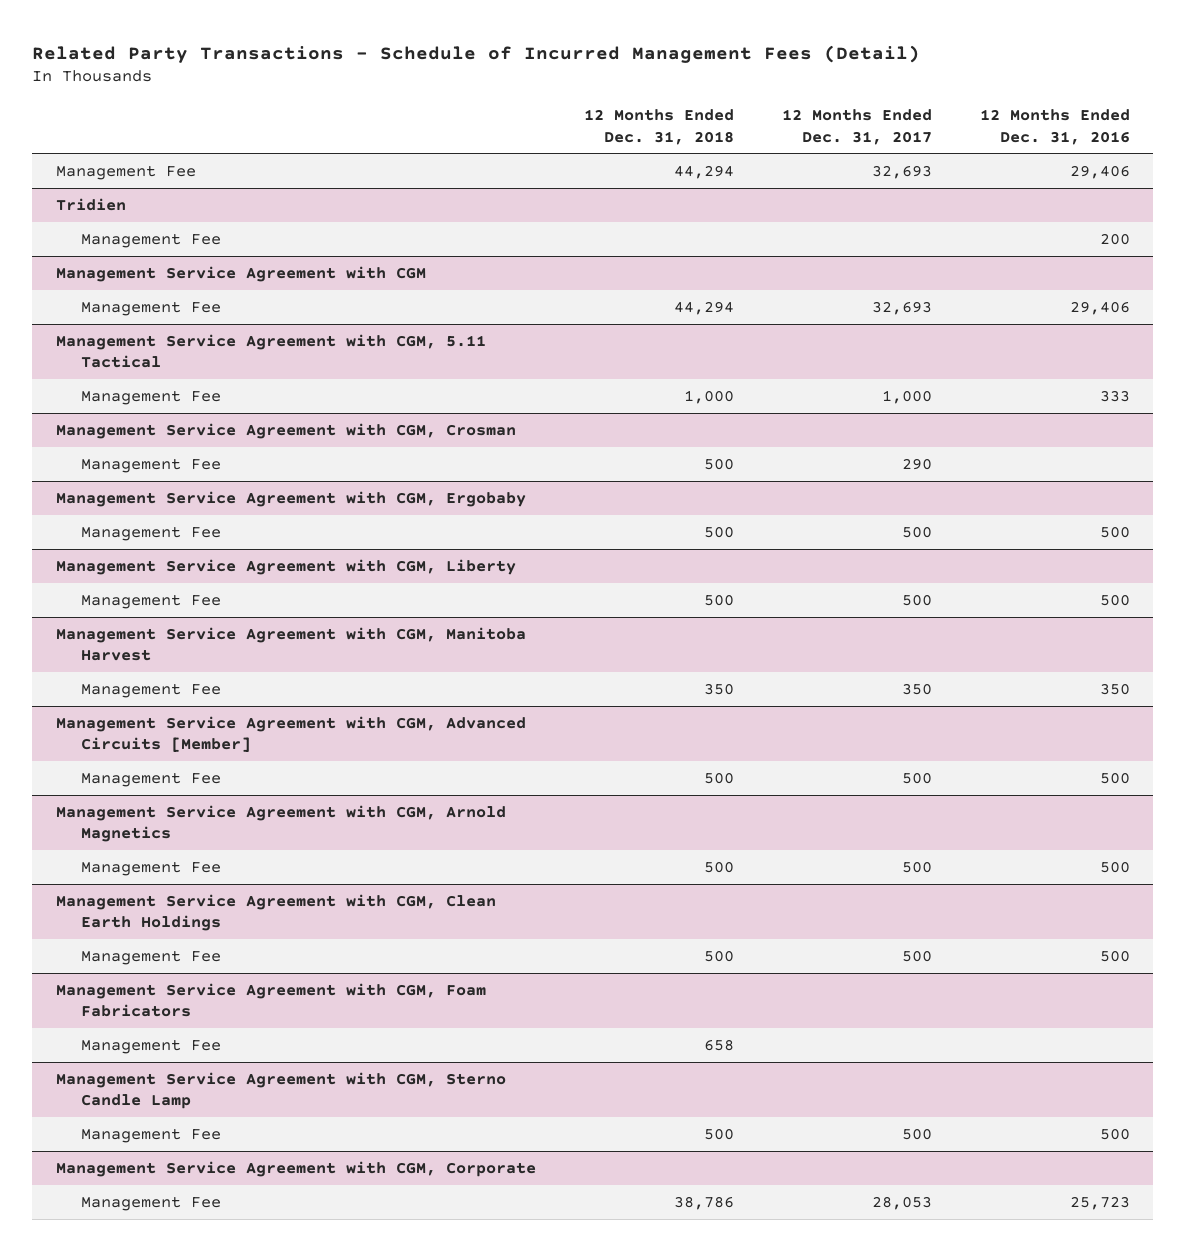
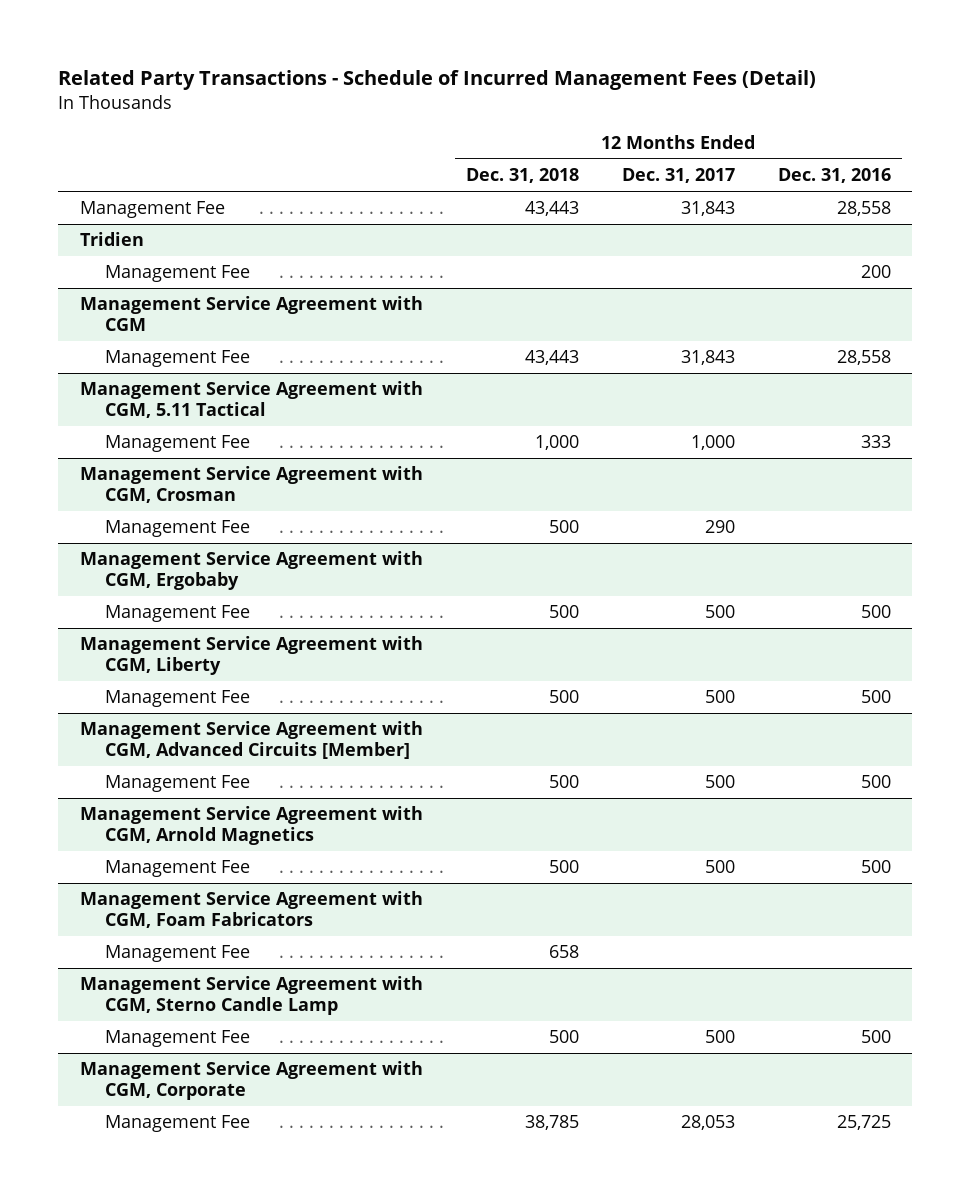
- Management Fee | 44,294 | 32,693 | 29,406
+ Management Fee | 43,443 | 31,843 | 28,558
@ Management Service Agreement with CGM
- Management Fee | 44,294 | 32,693 | 29,406
+ Management Fee | 43,443 | 31,843 | 28,558
- Management Service Agreement with CGM, Manitoba Harvest
- Management Fee | 350 | 350 | 350
- Management Service Agreement with CGM, Clean Earth Holdings
- Management Fee | 500 | 500 | 500
@ Management Service Agreement with CGM, Corporate
- Management Fee | 38,786 | 28,053 | 25,723
+ Management Fee | 38,785 | 28,053 | 25,725

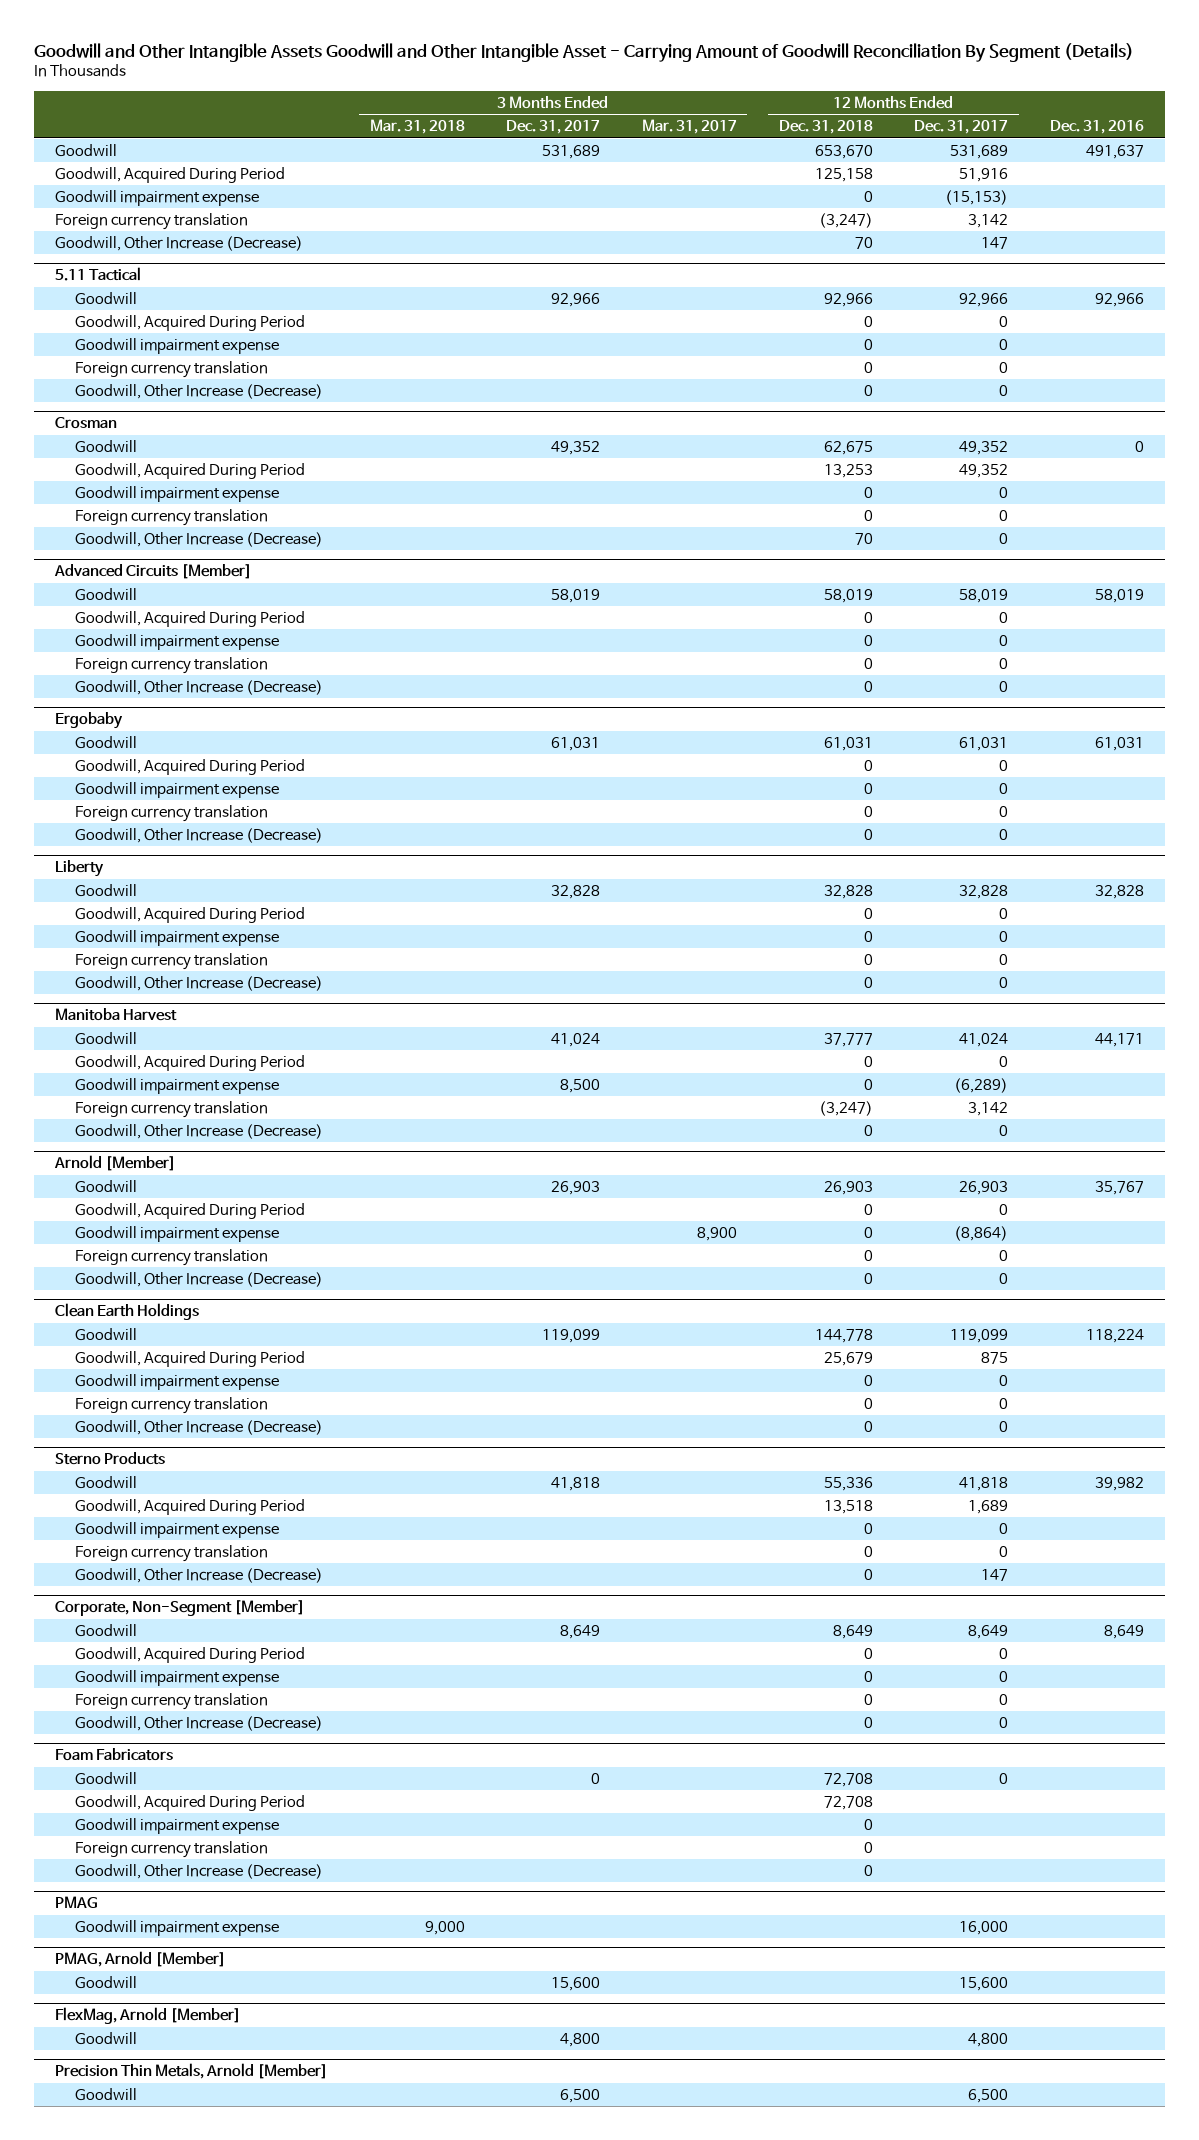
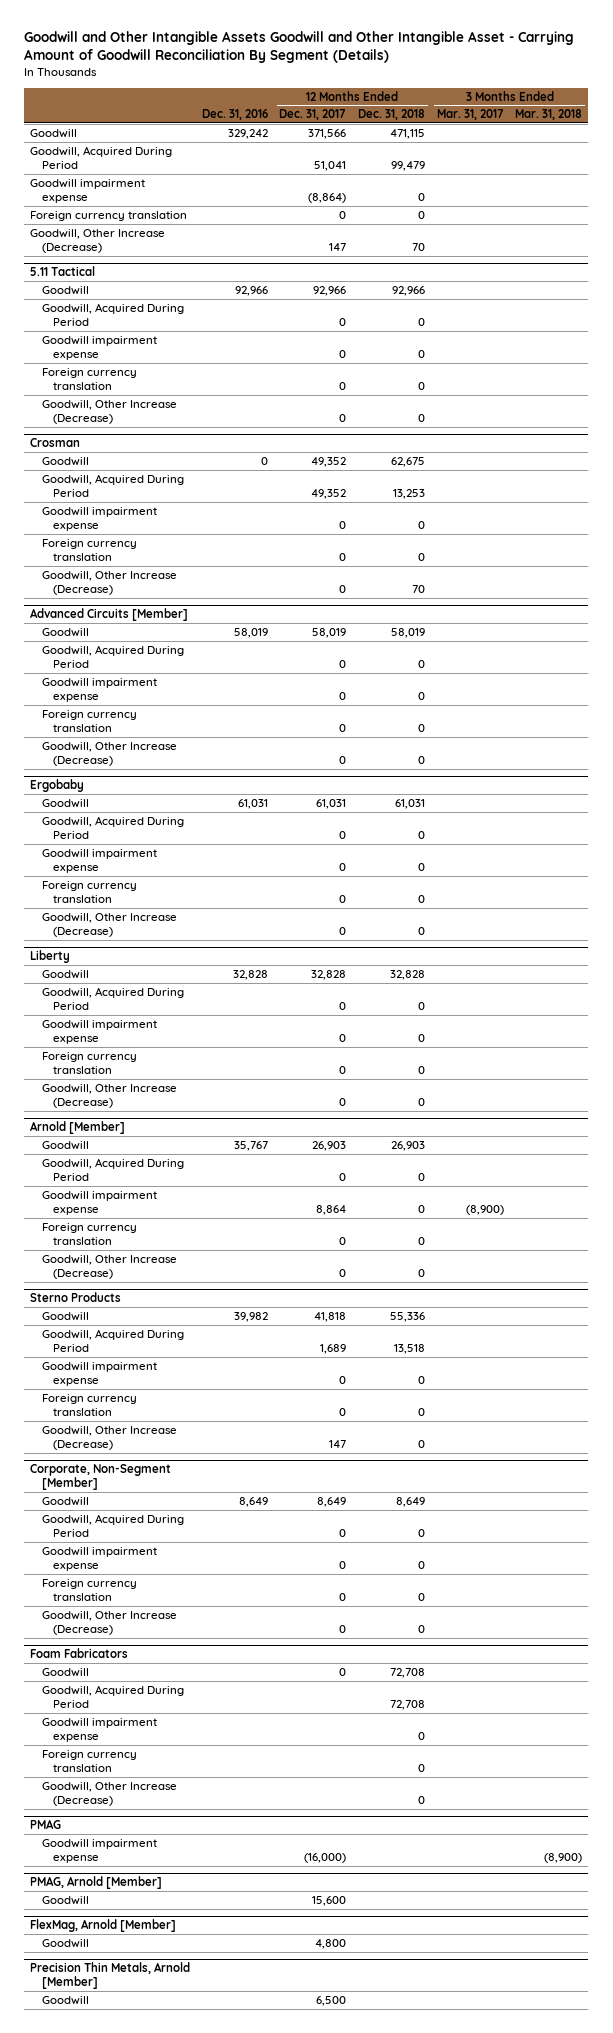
- | 3 Months Ended Mar. 31, 2018 | 3 Months Ended Dec. 31, 2017 | 3 Months Ended Mar. 31, 2017 | 12 Months Ended Dec. 31, 2018 | 12 Months Ended Dec. 31, 2017 | Dec. 31, 2016
+ | Dec. 31, 2016 | 12 Months Ended Dec. 31, 2017 | 12 Months Ended Dec. 31, 2018 | 3 Months Ended Mar. 31, 2017 | 3 Months Ended Mar. 31, 2018
- Goodwill | | 531,689 | | 653,670 | 531,689 | 491,637
- Goodwill, Acquired During Period | | | | 125,158 | 51,916 |
- Goodwill impairment expense | | | | 0 | (15,153) |
- Foreign currency translation | | | | (3,247) | 3,142 |
+ Goodwill | 329,242 | 371,566 | 471,115 | |
+ Goodwill, Acquired During Period | | 51,041 | 99,479 | |
+ Goodwill impairment expense | | (8,864) | 0 | |
+ Foreign currency translation | | 0 | 0 | |
- Manitoba Harvest
- Goodwill | | 41,024 | | 37,777 | 41,024 | 44,171
- Goodwill, Acquired During Period | | | | 0 | 0 |
- Goodwill impairment expense | | 8,500 | | 0 | (6,289) |
- Foreign currency translation | | | | (3,247) | 3,142 |
- Goodwill, Other Increase (Decrease) | | | | 0 | 0 |
@ Arnold [Member]
- Goodwill impairment expense | | | 8,900 | 0 | (8,864) |
- Foreign currency translation | | | | 0 | 0 |
- Goodwill, Other Increase (Decrease) | | | | 0 | 0 |
- Clean Earth Holdings
- Goodwill | | 119,099 | | 144,778 | 119,099 | 118,224
- Goodwill, Acquired During Period | | | | 25,679 | 875 |
- Goodwill impairment expense | | | | 0 | 0 |
@ Arnold [Member]
+ Goodwill impairment expense | | 8,864 | 0 | (8,900) |
@ PMAG
- Goodwill impairment expense | 9,000 | | | | 16,000 |
+ Goodwill impairment expense | | (16,000) | | | (8,900)

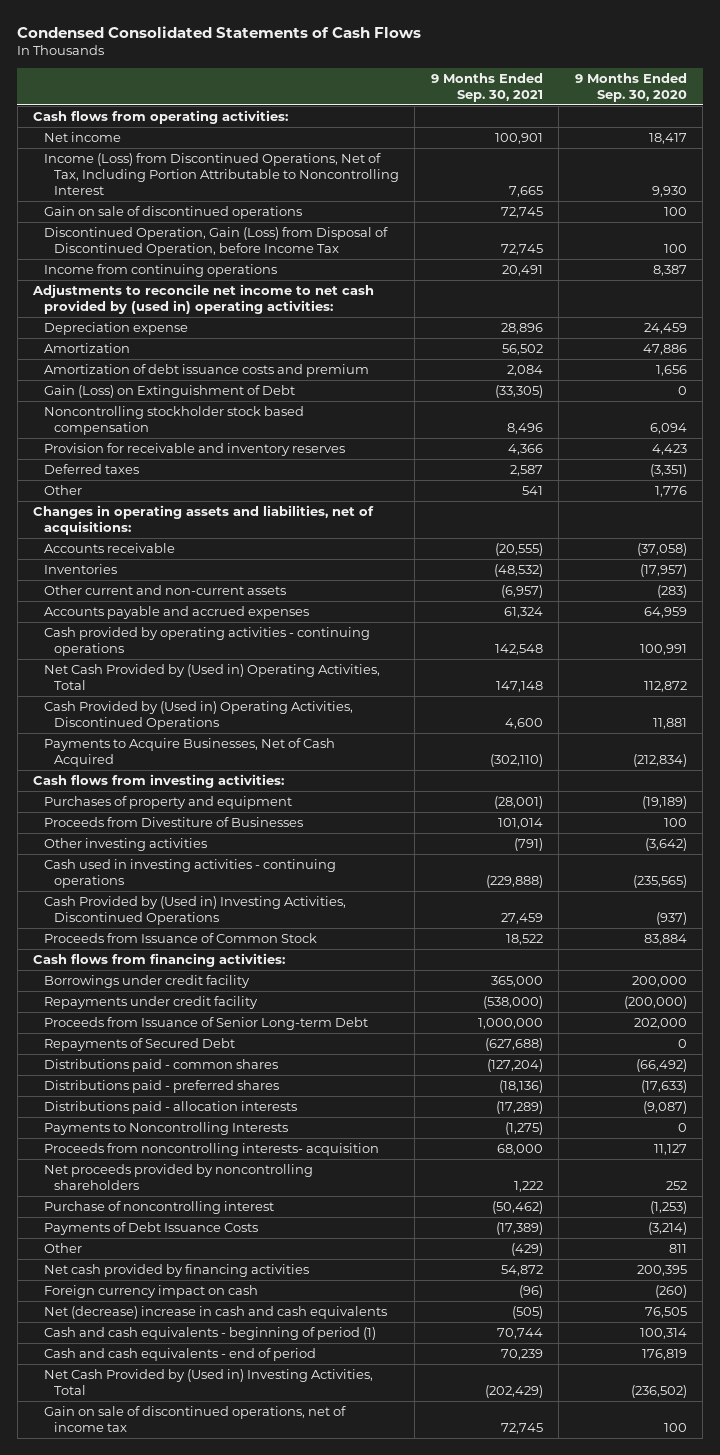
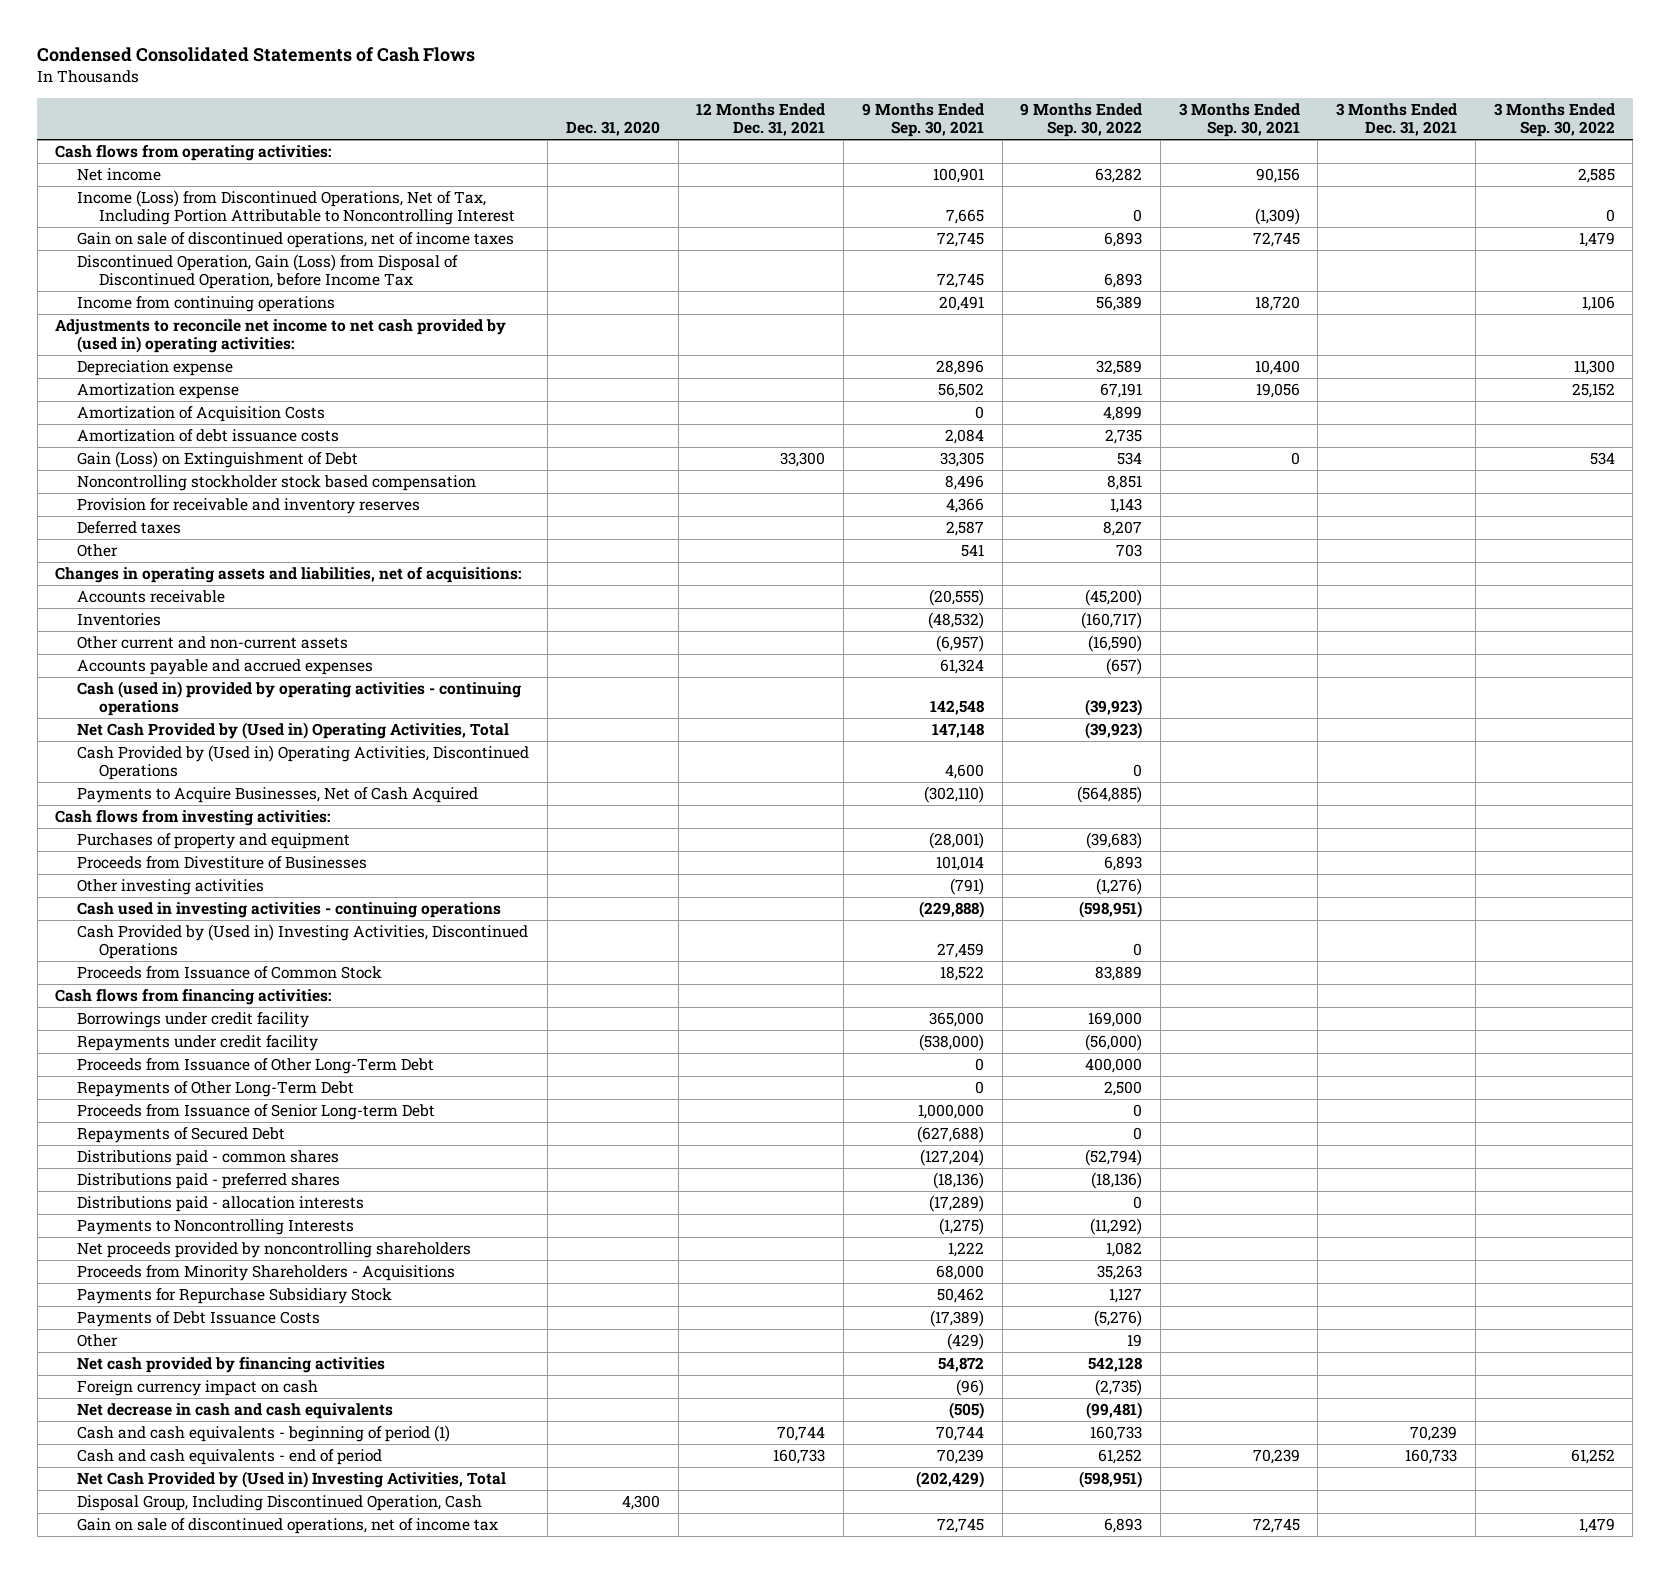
- | 9 Months Ended Sep. 30, 2021 | 9 Months Ended Sep. 30, 2020
+ | Dec. 31, 2020 | 12 Months Ended Dec. 31, 2021 | 9 Months Ended Sep. 30, 2021 | 9 Months Ended Sep. 30, 2022 | 3 Months Ended Sep. 30, 2021 | 3 Months Ended Dec. 31, 2021 | 3 Months Ended Sep. 30, 2022
- Gain on sale of discontinued operations | 72,745 | 100
+ Gain on sale of discontinued operations, net of income taxes | | | 72,745 | 6,893 | 72,745 | | 1,479
- Amortization | 56,502 | 47,886
- Amortization of debt issuance costs and premium | 2,084 | 1,656
- Gain (Loss) on Extinguishment of Debt | (33,305) | 0
+ Amortization expense | | | 56,502 | 67,191 | 19,056 | | 25,152
+ Amortization of Acquisition Costs | | | 0 | 4,899 | | |
+ Amortization of debt issuance costs | | | 2,084 | 2,735 | | |
+ Gain (Loss) on Extinguishment of Debt | | 33,300 | 33,305 | 534 | 0 | | 534
- Cash provided by operating activities - continuing operations | 142,548 | 100,991
+ Cash (used in) provided by operating activities - continuing operations | | | 142,548 | (39,923) | | |
+ Proceeds from Issuance of Other Long-Term Debt | | | 0 | 400,000 | | |
+ Repayments of Other Long-Term Debt | | | 0 | 2,500 | | |
- Proceeds from noncontrolling interests- acquisition | 68,000 | 11,127
- Purchase of noncontrolling interest | (50,462) | (1,253)
+ Proceeds from Minority Shareholders - Acquisitions | | | 68,000 | 35,263 | | |
+ Payments for Repurchase Subsidiary Stock | | | 50,462 | 1,127 | | |
- Net (decrease) increase in cash and cash equivalents | (505) | 76,505
+ Net decrease in cash and cash equivalents | | | (505) | (99,481) | | |
+ Disposal Group, Including Discontinued Operation, Cash | 4,300 | | | | | |

